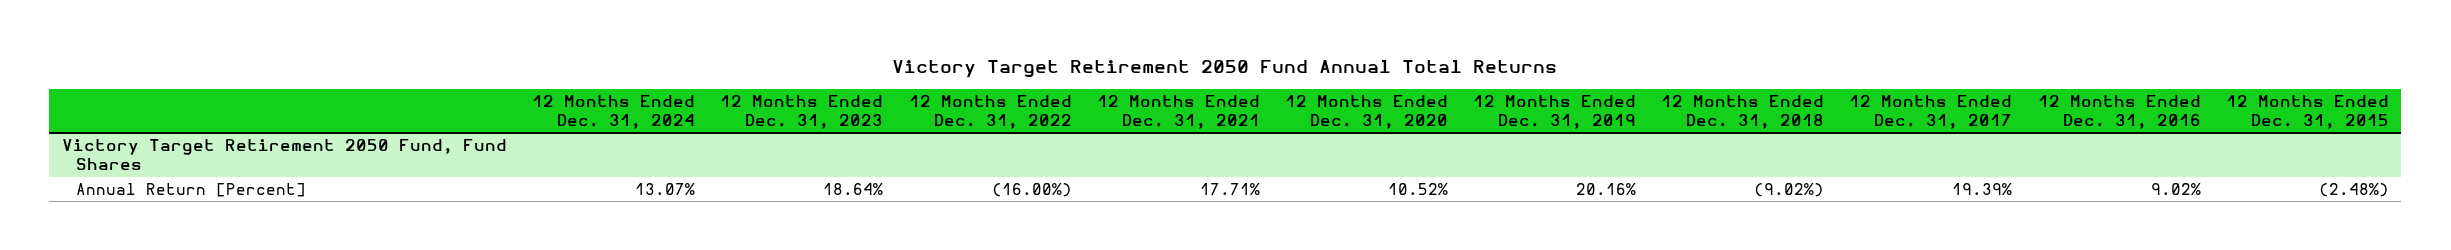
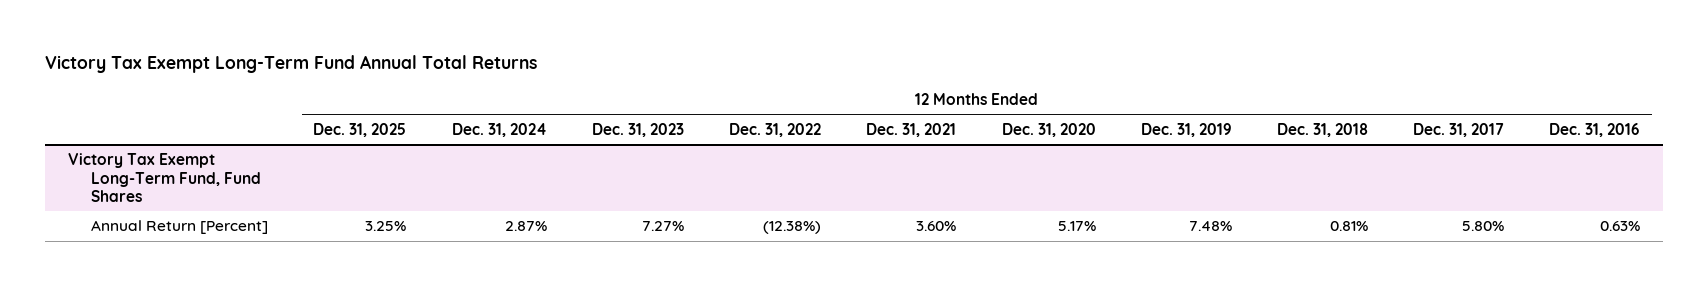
- Victory Target Retirement 2050 Fund Annual Total Returns
+ Victory Tax Exempt Long-Term Fund Annual Total Returns
- | 12 Months Ended Dec. 31, 2024 | 12 Months Ended Dec. 31, 2023 | 12 Months Ended Dec. 31, 2022 | 12 Months Ended Dec. 31, 2021 | 12 Months Ended Dec. 31, 2020 | 12 Months Ended Dec. 31, 2019 | 12 Months Ended Dec. 31, 2018 | 12 Months Ended Dec. 31, 2017 | 12 Months Ended Dec. 31, 2016 | 12 Months Ended Dec. 31, 2015
+ | 12 Months Ended Dec. 31, 2025 | 12 Months Ended Dec. 31, 2024 | 12 Months Ended Dec. 31, 2023 | 12 Months Ended Dec. 31, 2022 | 12 Months Ended Dec. 31, 2021 | 12 Months Ended Dec. 31, 2020 | 12 Months Ended Dec. 31, 2019 | 12 Months Ended Dec. 31, 2018 | 12 Months Ended Dec. 31, 2017 | 12 Months Ended Dec. 31, 2016
- Victory Target Retirement 2050 Fund, Fund Shares
- Annual Return [Percent] | 13.07% | 18.64% | (16.00%) | 17.71% | 10.52% | 20.16% | (9.02%) | 19.39% | 9.02% | (2.48%)
+ Victory Tax Exempt Long-Term Fund, Fund Shares
+ Annual Return [Percent] | 3.25% | 2.87% | 7.27% | (12.38%) | 3.60% | 5.17% | 7.48% | 0.81% | 5.80% | 0.63%

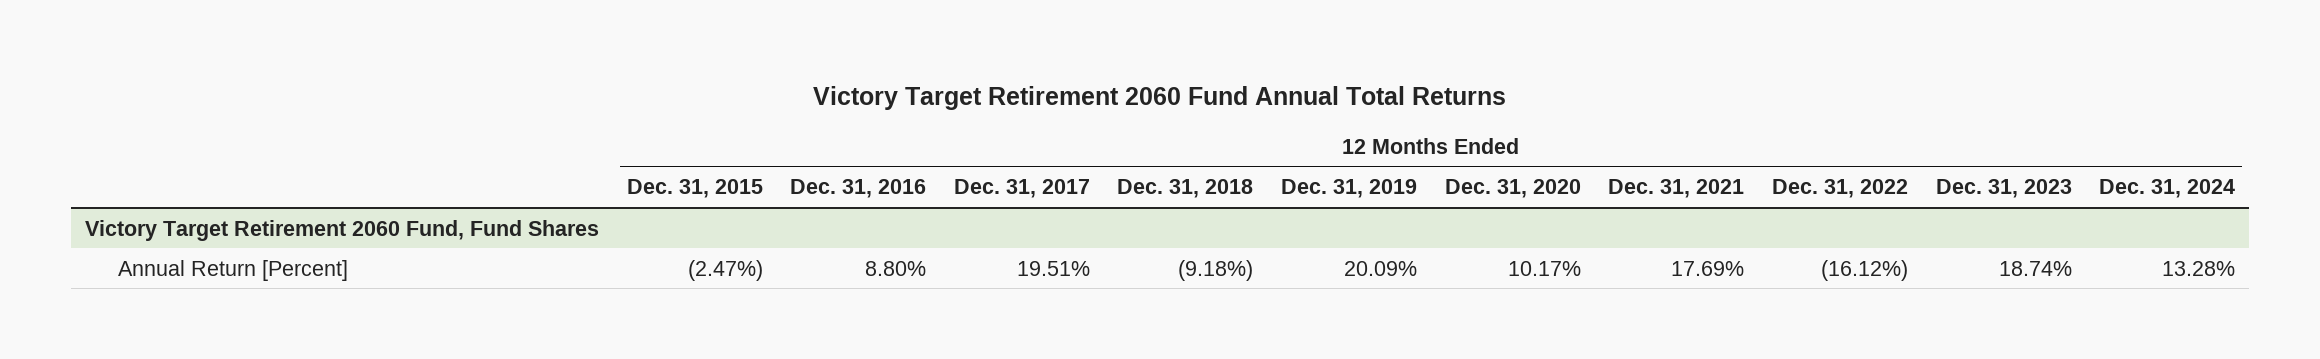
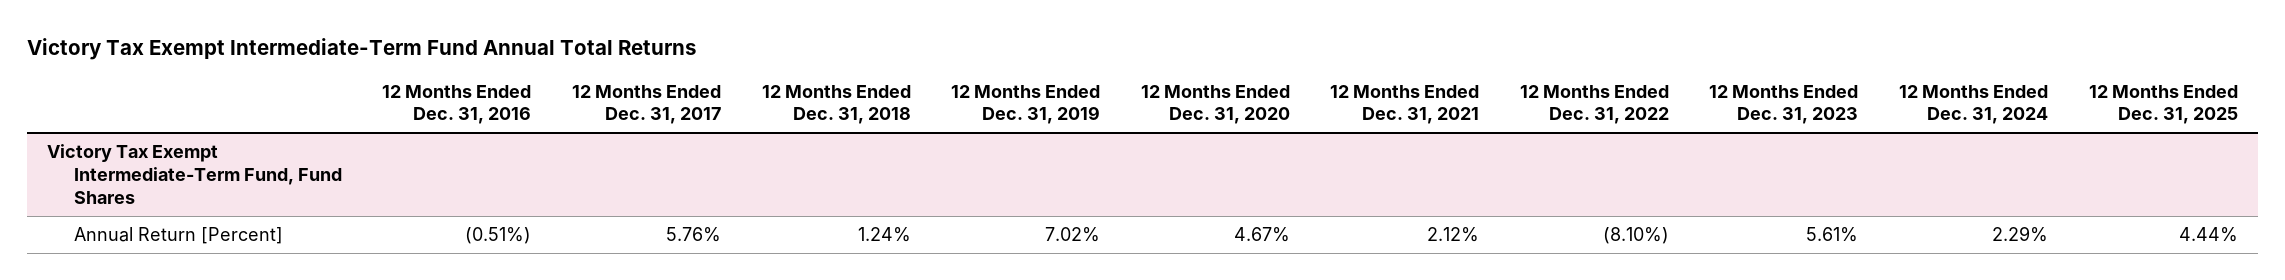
- Victory Target Retirement 2060 Fund Annual Total Returns
+ Victory Tax Exempt Intermediate-Term Fund Annual Total Returns
- | 12 Months Ended Dec. 31, 2015 | 12 Months Ended Dec. 31, 2016 | 12 Months Ended Dec. 31, 2017 | 12 Months Ended Dec. 31, 2018 | 12 Months Ended Dec. 31, 2019 | 12 Months Ended Dec. 31, 2020 | 12 Months Ended Dec. 31, 2021 | 12 Months Ended Dec. 31, 2022 | 12 Months Ended Dec. 31, 2023 | 12 Months Ended Dec. 31, 2024
+ | 12 Months Ended Dec. 31, 2016 | 12 Months Ended Dec. 31, 2017 | 12 Months Ended Dec. 31, 2018 | 12 Months Ended Dec. 31, 2019 | 12 Months Ended Dec. 31, 2020 | 12 Months Ended Dec. 31, 2021 | 12 Months Ended Dec. 31, 2022 | 12 Months Ended Dec. 31, 2023 | 12 Months Ended Dec. 31, 2024 | 12 Months Ended Dec. 31, 2025
- Victory Target Retirement 2060 Fund, Fund Shares
- Annual Return [Percent] | (2.47%) | 8.80% | 19.51% | (9.18%) | 20.09% | 10.17% | 17.69% | (16.12%) | 18.74% | 13.28%
+ Victory Tax Exempt Intermediate-Term Fund, Fund Shares
+ Annual Return [Percent] | (0.51%) | 5.76% | 1.24% | 7.02% | 4.67% | 2.12% | (8.10%) | 5.61% | 2.29% | 4.44%

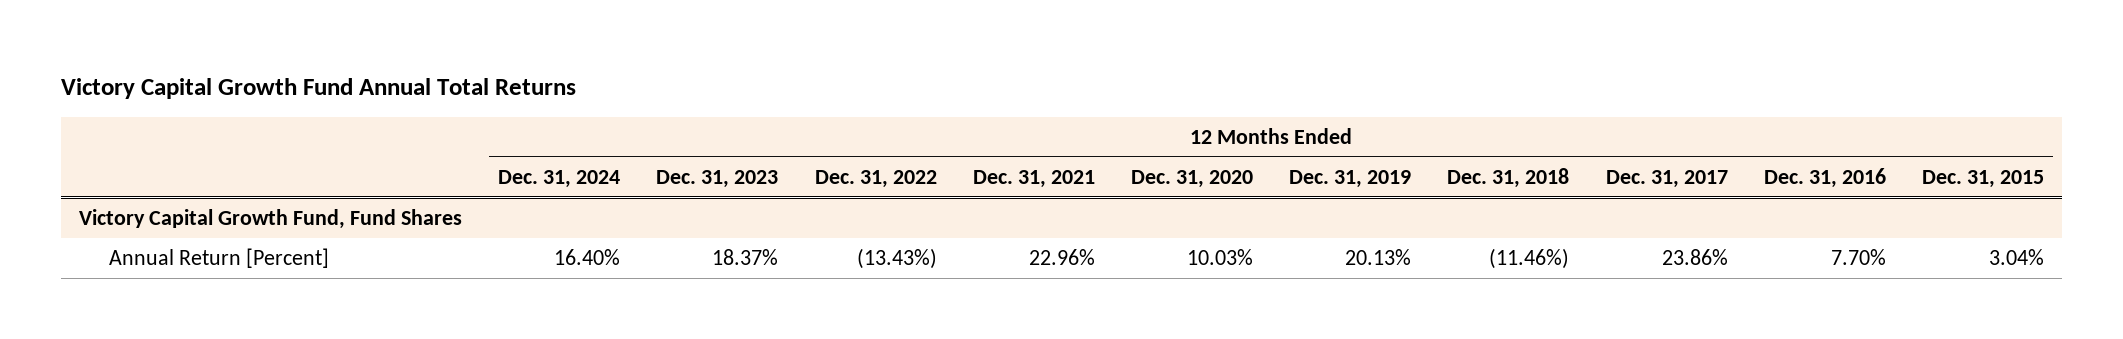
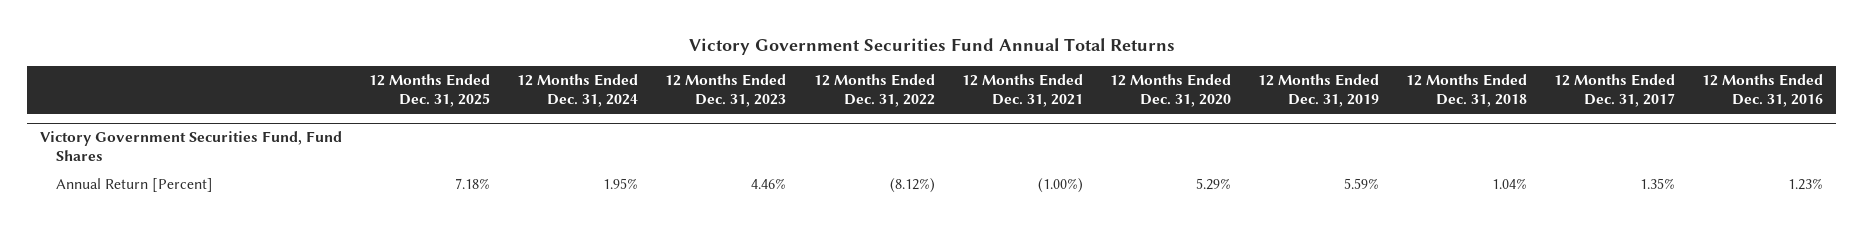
- Victory Capital Growth Fund Annual Total Returns
+ Victory Government Securities Fund Annual Total Returns
- | 12 Months Ended Dec. 31, 2024 | 12 Months Ended Dec. 31, 2023 | 12 Months Ended Dec. 31, 2022 | 12 Months Ended Dec. 31, 2021 | 12 Months Ended Dec. 31, 2020 | 12 Months Ended Dec. 31, 2019 | 12 Months Ended Dec. 31, 2018 | 12 Months Ended Dec. 31, 2017 | 12 Months Ended Dec. 31, 2016 | 12 Months Ended Dec. 31, 2015
+ | 12 Months Ended Dec. 31, 2025 | 12 Months Ended Dec. 31, 2024 | 12 Months Ended Dec. 31, 2023 | 12 Months Ended Dec. 31, 2022 | 12 Months Ended Dec. 31, 2021 | 12 Months Ended Dec. 31, 2020 | 12 Months Ended Dec. 31, 2019 | 12 Months Ended Dec. 31, 2018 | 12 Months Ended Dec. 31, 2017 | 12 Months Ended Dec. 31, 2016
- Victory Capital Growth Fund, Fund Shares
- Annual Return [Percent] | 16.40% | 18.37% | (13.43%) | 22.96% | 10.03% | 20.13% | (11.46%) | 23.86% | 7.70% | 3.04%
+ Victory Government Securities Fund, Fund Shares
+ Annual Return [Percent] | 7.18% | 1.95% | 4.46% | (8.12%) | (1.00%) | 5.29% | 5.59% | 1.04% | 1.35% | 1.23%

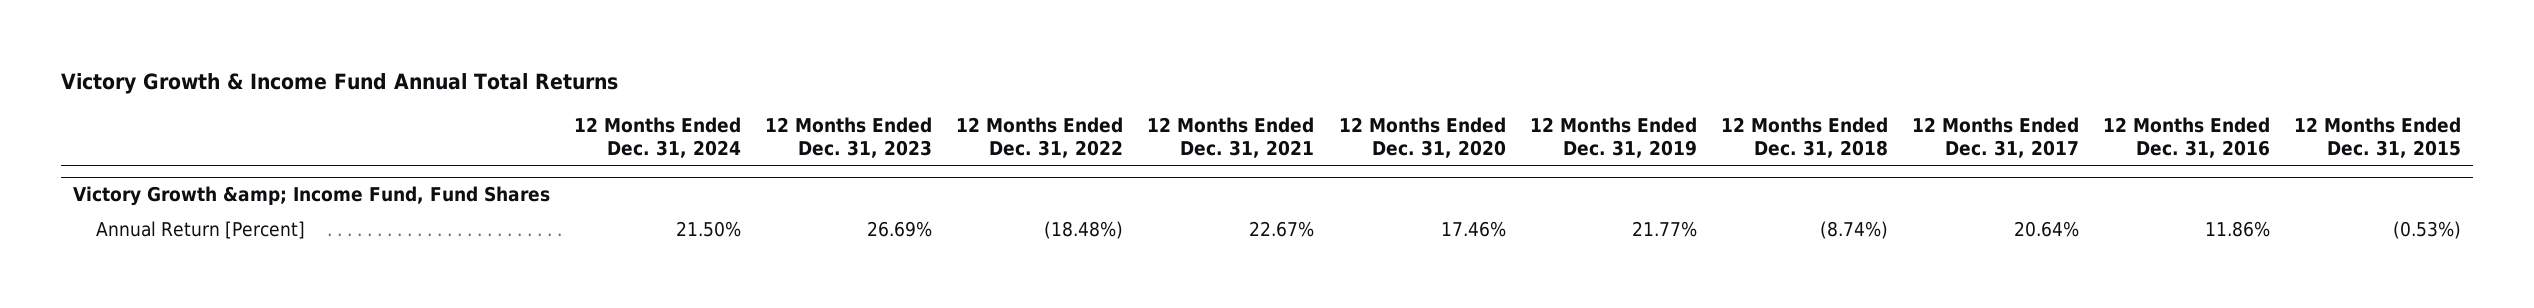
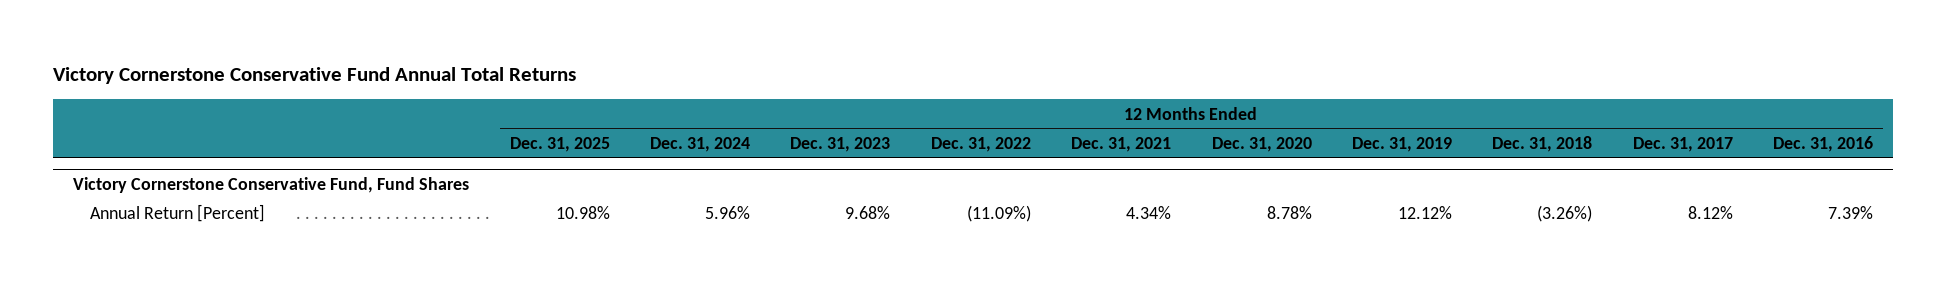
- Victory Growth & Income Fund Annual Total Returns
+ Victory Cornerstone Conservative Fund Annual Total Returns
- | 12 Months Ended Dec. 31, 2024 | 12 Months Ended Dec. 31, 2023 | 12 Months Ended Dec. 31, 2022 | 12 Months Ended Dec. 31, 2021 | 12 Months Ended Dec. 31, 2020 | 12 Months Ended Dec. 31, 2019 | 12 Months Ended Dec. 31, 2018 | 12 Months Ended Dec. 31, 2017 | 12 Months Ended Dec. 31, 2016 | 12 Months Ended Dec. 31, 2015
+ | 12 Months Ended Dec. 31, 2025 | 12 Months Ended Dec. 31, 2024 | 12 Months Ended Dec. 31, 2023 | 12 Months Ended Dec. 31, 2022 | 12 Months Ended Dec. 31, 2021 | 12 Months Ended Dec. 31, 2020 | 12 Months Ended Dec. 31, 2019 | 12 Months Ended Dec. 31, 2018 | 12 Months Ended Dec. 31, 2017 | 12 Months Ended Dec. 31, 2016
- Victory Growth &amp; Income Fund, Fund Shares
- Annual Return [Percent] | 21.50% | 26.69% | (18.48%) | 22.67% | 17.46% | 21.77% | (8.74%) | 20.64% | 11.86% | (0.53%)
+ Victory Cornerstone Conservative Fund, Fund Shares
+ Annual Return [Percent] | 10.98% | 5.96% | 9.68% | (11.09%) | 4.34% | 8.78% | 12.12% | (3.26%) | 8.12% | 7.39%

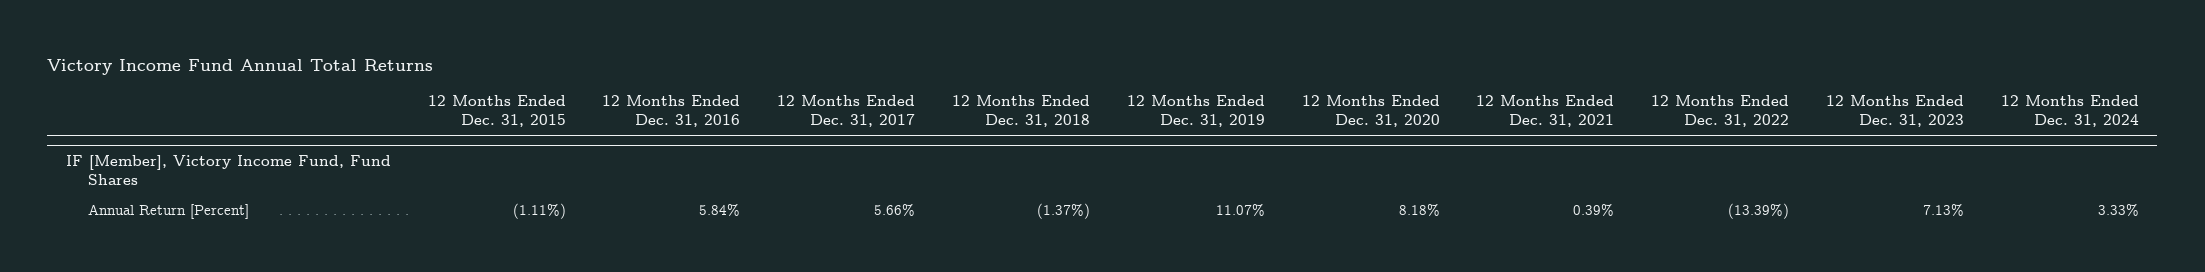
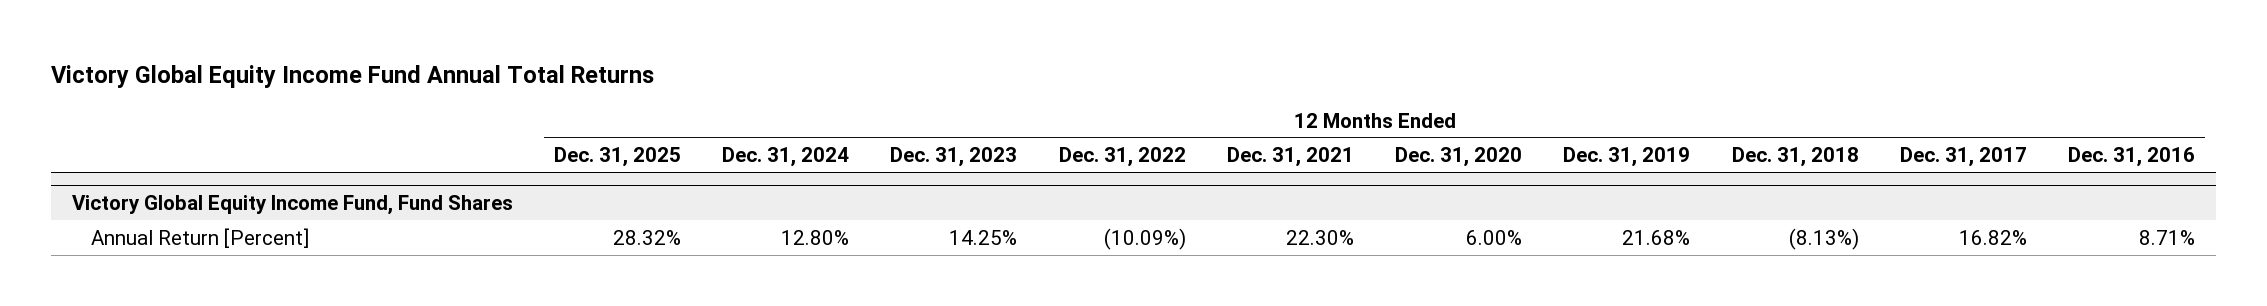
- Victory Income Fund Annual Total Returns
+ Victory Global Equity Income Fund Annual Total Returns
- | 12 Months Ended Dec. 31, 2015 | 12 Months Ended Dec. 31, 2016 | 12 Months Ended Dec. 31, 2017 | 12 Months Ended Dec. 31, 2018 | 12 Months Ended Dec. 31, 2019 | 12 Months Ended Dec. 31, 2020 | 12 Months Ended Dec. 31, 2021 | 12 Months Ended Dec. 31, 2022 | 12 Months Ended Dec. 31, 2023 | 12 Months Ended Dec. 31, 2024
+ | 12 Months Ended Dec. 31, 2025 | 12 Months Ended Dec. 31, 2024 | 12 Months Ended Dec. 31, 2023 | 12 Months Ended Dec. 31, 2022 | 12 Months Ended Dec. 31, 2021 | 12 Months Ended Dec. 31, 2020 | 12 Months Ended Dec. 31, 2019 | 12 Months Ended Dec. 31, 2018 | 12 Months Ended Dec. 31, 2017 | 12 Months Ended Dec. 31, 2016
- IF [Member], Victory Income Fund, Fund Shares
- Annual Return [Percent] | (1.11%) | 5.84% | 5.66% | (1.37%) | 11.07% | 8.18% | 0.39% | (13.39%) | 7.13% | 3.33%
+ Victory Global Equity Income Fund, Fund Shares
+ Annual Return [Percent] | 28.32% | 12.80% | 14.25% | (10.09%) | 22.30% | 6.00% | 21.68% | (8.13%) | 16.82% | 8.71%

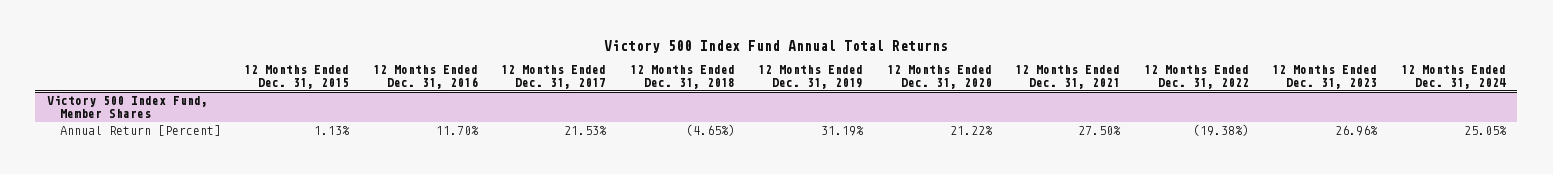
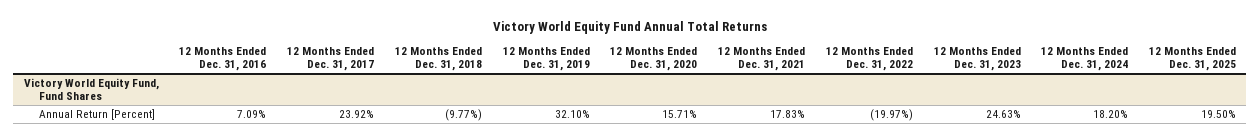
- Victory 500 Index Fund Annual Total Returns
+ Victory World Equity Fund Annual Total Returns
- | 12 Months Ended Dec. 31, 2015 | 12 Months Ended Dec. 31, 2016 | 12 Months Ended Dec. 31, 2017 | 12 Months Ended Dec. 31, 2018 | 12 Months Ended Dec. 31, 2019 | 12 Months Ended Dec. 31, 2020 | 12 Months Ended Dec. 31, 2021 | 12 Months Ended Dec. 31, 2022 | 12 Months Ended Dec. 31, 2023 | 12 Months Ended Dec. 31, 2024
+ | 12 Months Ended Dec. 31, 2016 | 12 Months Ended Dec. 31, 2017 | 12 Months Ended Dec. 31, 2018 | 12 Months Ended Dec. 31, 2019 | 12 Months Ended Dec. 31, 2020 | 12 Months Ended Dec. 31, 2021 | 12 Months Ended Dec. 31, 2022 | 12 Months Ended Dec. 31, 2023 | 12 Months Ended Dec. 31, 2024 | 12 Months Ended Dec. 31, 2025
- Victory 500 Index Fund, Member Shares
- Annual Return [Percent] | 1.13% | 11.70% | 21.53% | (4.65%) | 31.19% | 21.22% | 27.50% | (19.38%) | 26.96% | 25.05%
+ Victory World Equity Fund, Fund Shares
+ Annual Return [Percent] | 7.09% | 23.92% | (9.77%) | 32.10% | 15.71% | 17.83% | (19.97%) | 24.63% | 18.20% | 19.50%

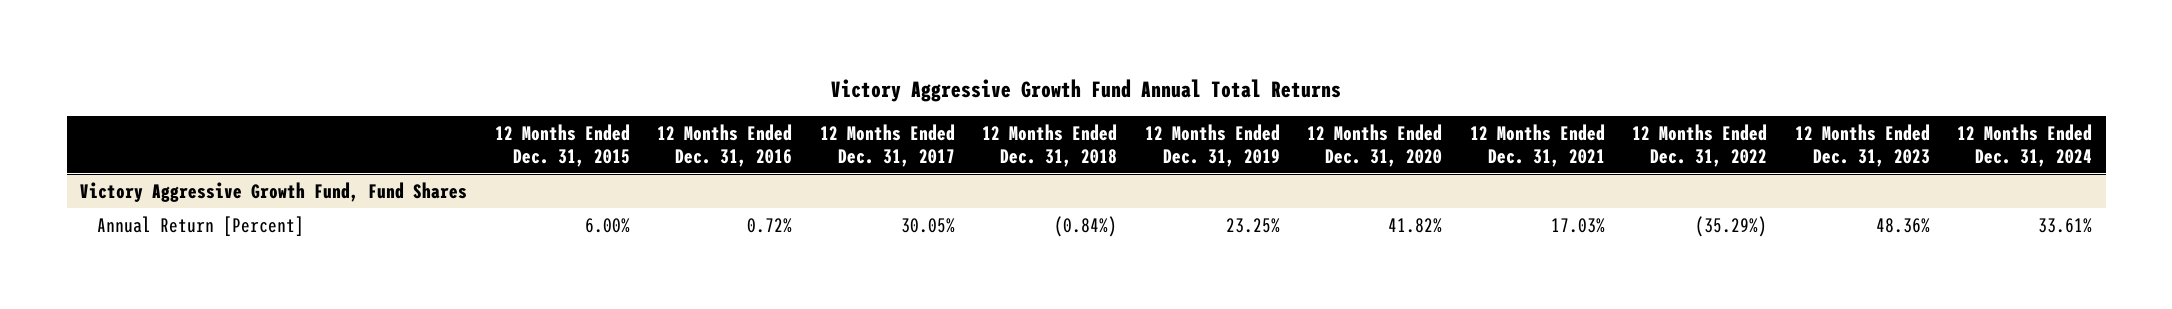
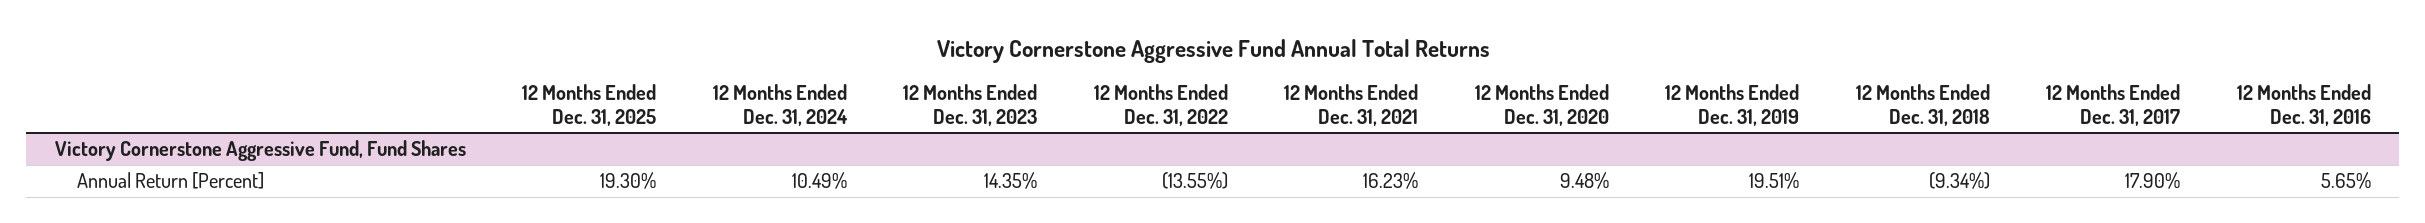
- Victory Aggressive Growth Fund Annual Total Returns
+ Victory Cornerstone Aggressive Fund Annual Total Returns
- | 12 Months Ended Dec. 31, 2015 | 12 Months Ended Dec. 31, 2016 | 12 Months Ended Dec. 31, 2017 | 12 Months Ended Dec. 31, 2018 | 12 Months Ended Dec. 31, 2019 | 12 Months Ended Dec. 31, 2020 | 12 Months Ended Dec. 31, 2021 | 12 Months Ended Dec. 31, 2022 | 12 Months Ended Dec. 31, 2023 | 12 Months Ended Dec. 31, 2024
+ | 12 Months Ended Dec. 31, 2025 | 12 Months Ended Dec. 31, 2024 | 12 Months Ended Dec. 31, 2023 | 12 Months Ended Dec. 31, 2022 | 12 Months Ended Dec. 31, 2021 | 12 Months Ended Dec. 31, 2020 | 12 Months Ended Dec. 31, 2019 | 12 Months Ended Dec. 31, 2018 | 12 Months Ended Dec. 31, 2017 | 12 Months Ended Dec. 31, 2016
- Victory Aggressive Growth Fund, Fund Shares
- Annual Return [Percent] | 6.00% | 0.72% | 30.05% | (0.84%) | 23.25% | 41.82% | 17.03% | (35.29%) | 48.36% | 33.61%
+ Victory Cornerstone Aggressive Fund, Fund Shares
+ Annual Return [Percent] | 19.30% | 10.49% | 14.35% | (13.55%) | 16.23% | 9.48% | 19.51% | (9.34%) | 17.90% | 5.65%

